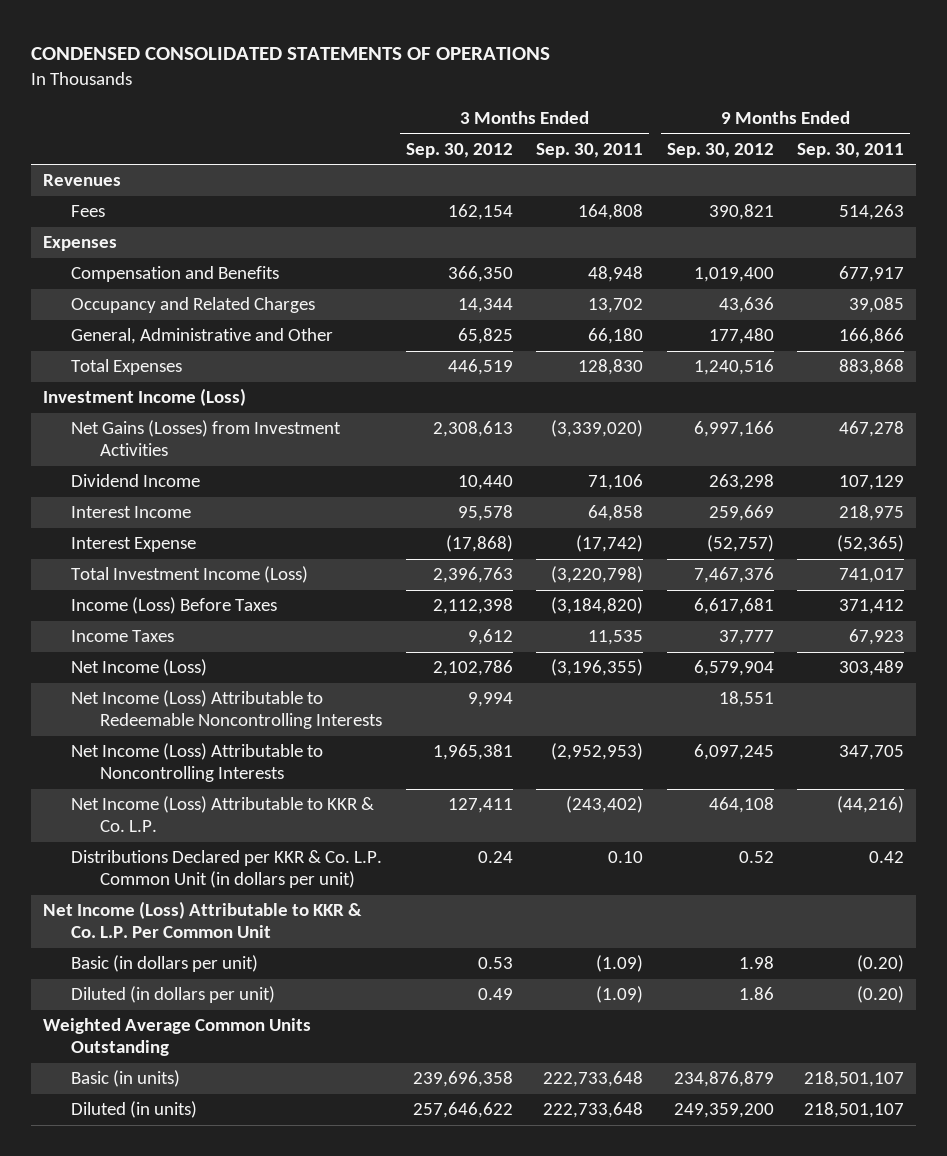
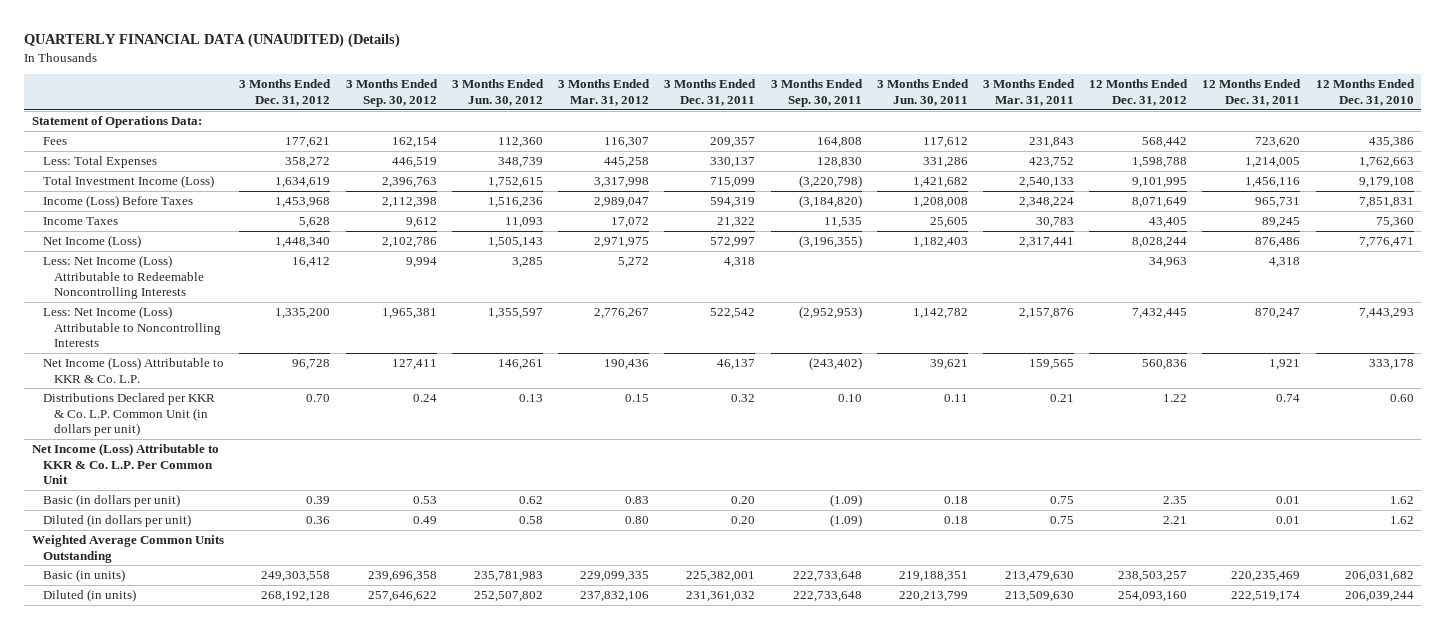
- CONDENSED CONSOLIDATED STATEMENTS OF OPERATIONS
+ QUARTERLY FINANCIAL DATA (UNAUDITED) (Details)
- | 3 Months Ended Sep. 30, 2012 | 3 Months Ended Sep. 30, 2011 | 9 Months Ended Sep. 30, 2012 | 9 Months Ended Sep. 30, 2011
+ | 3 Months Ended Dec. 31, 2012 | 3 Months Ended Sep. 30, 2012 | 3 Months Ended Jun. 30, 2012 | 3 Months Ended Mar. 31, 2012 | 3 Months Ended Dec. 31, 2011 | 3 Months Ended Sep. 30, 2011 | 3 Months Ended Jun. 30, 2011 | 3 Months Ended Mar. 31, 2011 | 12 Months Ended Dec. 31, 2012 | 12 Months Ended Dec. 31, 2011 | 12 Months Ended Dec. 31, 2010
- Revenues
+ Statement of Operations Data:
- Expenses
- Compensation and Benefits | 366,350 | 48,948 | 1,019,400 | 677,917
- Occupancy and Related Charges | 14,344 | 13,702 | 43,636 | 39,085
- General, Administrative and Other | 65,825 | 66,180 | 177,480 | 166,866
- Total Expenses | 446,519 | 128,830 | 1,240,516 | 883,868
- Investment Income (Loss)
- Net Gains (Losses) from Investment Activities | 2,308,613 | (3,339,020) | 6,997,166 | 467,278
- Dividend Income | 10,440 | 71,106 | 263,298 | 107,129
- Interest Income | 95,578 | 64,858 | 259,669 | 218,975
- Interest Expense | (17,868) | (17,742) | (52,757) | (52,365)
+ Less: Total Expenses | 358,272 | 446,519 | 348,739 | 445,258 | 330,137 | 128,830 | 331,286 | 423,752 | 1,598,788 | 1,214,005 | 1,762,663
- Net Income (Loss) Attributable to Redeemable Noncontrolling Interests | 9,994 | | 18,551 |
- Net Income (Loss) Attributable to Noncontrolling Interests | 1,965,381 | (2,952,953) | 6,097,245 | 347,705
+ Less: Net Income (Loss) Attributable to Redeemable Noncontrolling Interests | 16,412 | 9,994 | 3,285 | 5,272 | 4,318 | | | | 34,963 | 4,318 |
+ Less: Net Income (Loss) Attributable to Noncontrolling Interests | 1,335,200 | 1,965,381 | 1,355,597 | 2,776,267 | 522,542 | (2,952,953) | 1,142,782 | 2,157,876 | 7,432,445 | 870,247 | 7,443,293

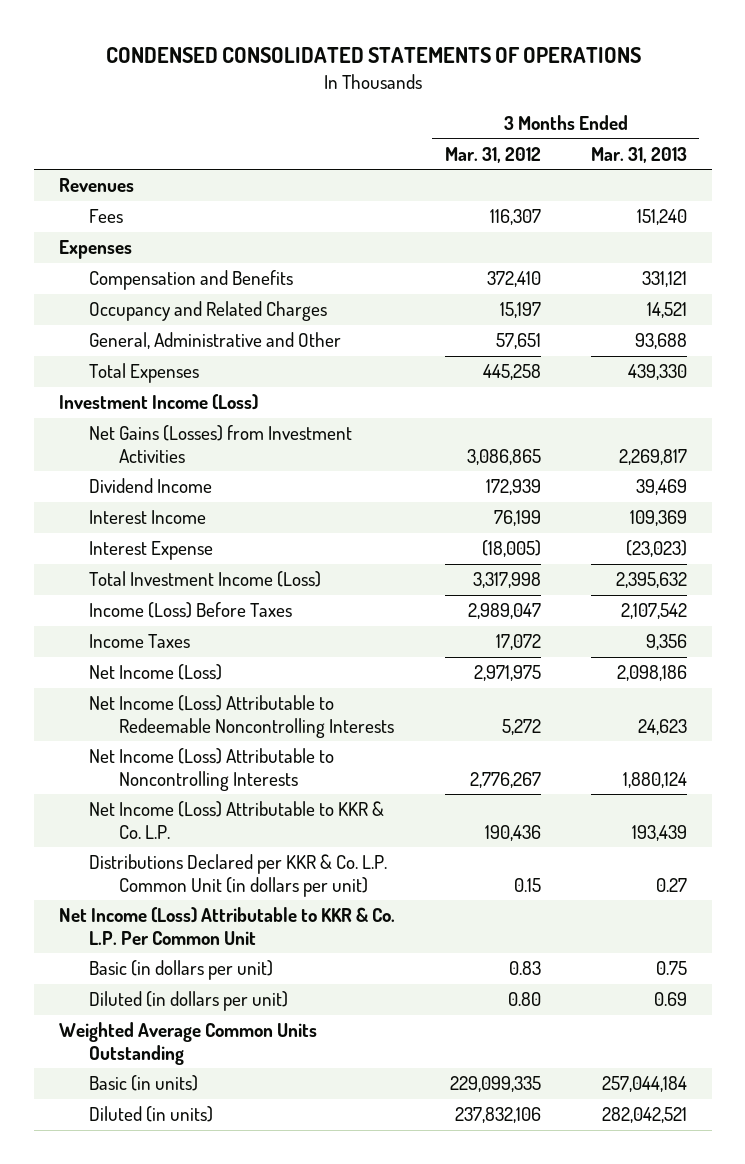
- QUARTERLY FINANCIAL DATA (UNAUDITED) (Details)
+ CONDENSED CONSOLIDATED STATEMENTS OF OPERATIONS
- | 3 Months Ended Dec. 31, 2012 | 3 Months Ended Sep. 30, 2012 | 3 Months Ended Jun. 30, 2012 | 3 Months Ended Mar. 31, 2012 | 3 Months Ended Dec. 31, 2011 | 3 Months Ended Sep. 30, 2011 | 3 Months Ended Jun. 30, 2011 | 3 Months Ended Mar. 31, 2011 | 12 Months Ended Dec. 31, 2012 | 12 Months Ended Dec. 31, 2011 | 12 Months Ended Dec. 31, 2010
+ | 3 Months Ended Mar. 31, 2012 | 3 Months Ended Mar. 31, 2013
- Statement of Operations Data:
+ Revenues
- Less: Total Expenses | 358,272 | 446,519 | 348,739 | 445,258 | 330,137 | 128,830 | 331,286 | 423,752 | 1,598,788 | 1,214,005 | 1,762,663
+ Expenses
+ Compensation and Benefits | 372,410 | 331,121
+ Occupancy and Related Charges | 15,197 | 14,521
+ General, Administrative and Other | 57,651 | 93,688
+ Total Expenses | 445,258 | 439,330
+ Investment Income (Loss)
+ Net Gains (Losses) from Investment Activities | 3,086,865 | 2,269,817
+ Dividend Income | 172,939 | 39,469
+ Interest Income | 76,199 | 109,369
+ Interest Expense | (18,005) | (23,023)
- Less: Net Income (Loss) Attributable to Redeemable Noncontrolling Interests | 16,412 | 9,994 | 3,285 | 5,272 | 4,318 | | | | 34,963 | 4,318 |
- Less: Net Income (Loss) Attributable to Noncontrolling Interests | 1,335,200 | 1,965,381 | 1,355,597 | 2,776,267 | 522,542 | (2,952,953) | 1,142,782 | 2,157,876 | 7,432,445 | 870,247 | 7,443,293
+ Net Income (Loss) Attributable to Redeemable Noncontrolling Interests | 5,272 | 24,623
+ Net Income (Loss) Attributable to Noncontrolling Interests | 2,776,267 | 1,880,124

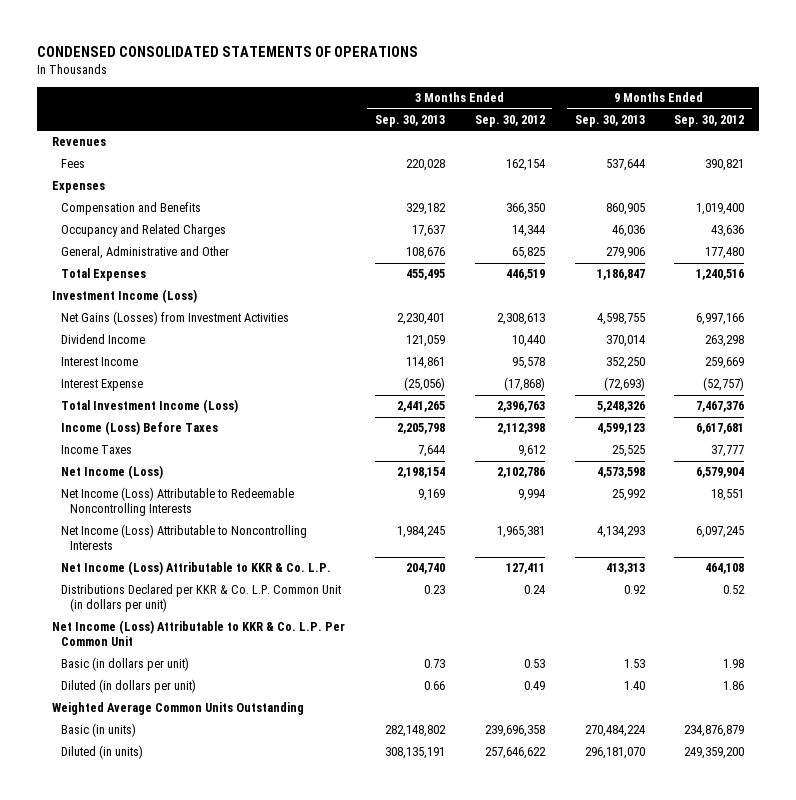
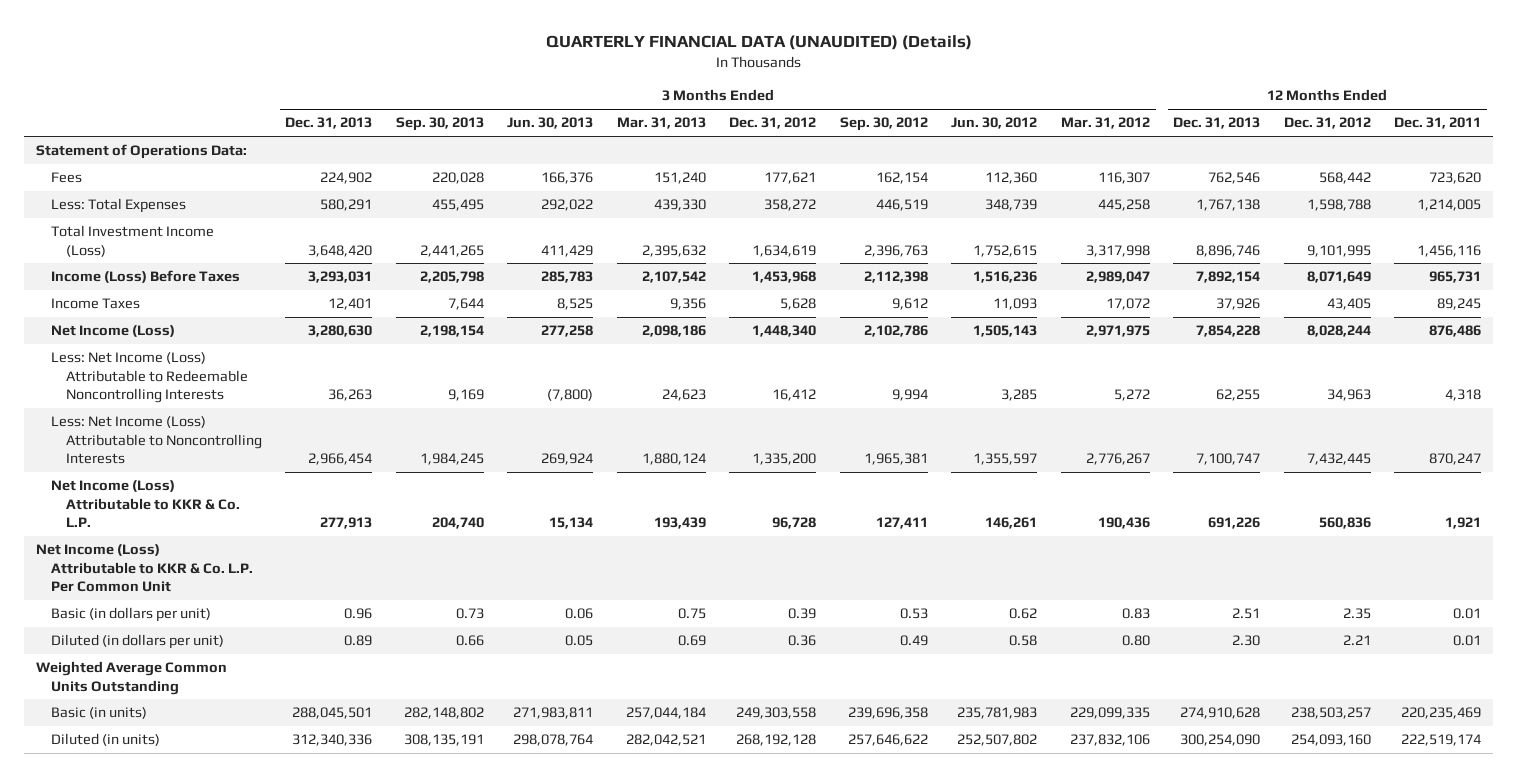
- CONDENSED CONSOLIDATED STATEMENTS OF OPERATIONS
+ QUARTERLY FINANCIAL DATA (UNAUDITED) (Details)
- | 3 Months Ended Sep. 30, 2013 | 3 Months Ended Sep. 30, 2012 | 9 Months Ended Sep. 30, 2013 | 9 Months Ended Sep. 30, 2012
+ | 3 Months Ended Dec. 31, 2013 | 3 Months Ended Sep. 30, 2013 | 3 Months Ended Jun. 30, 2013 | 3 Months Ended Mar. 31, 2013 | 3 Months Ended Dec. 31, 2012 | 3 Months Ended Sep. 30, 2012 | 3 Months Ended Jun. 30, 2012 | 3 Months Ended Mar. 31, 2012 | 12 Months Ended Dec. 31, 2013 | 12 Months Ended Dec. 31, 2012 | 12 Months Ended Dec. 31, 2011
- Revenues
+ Statement of Operations Data:
- Expenses
- Compensation and Benefits | 329,182 | 366,350 | 860,905 | 1,019,400
- Occupancy and Related Charges | 17,637 | 14,344 | 46,036 | 43,636
- General, Administrative and Other | 108,676 | 65,825 | 279,906 | 177,480
- Total Expenses | 455,495 | 446,519 | 1,186,847 | 1,240,516
- Investment Income (Loss)
- Net Gains (Losses) from Investment Activities | 2,230,401 | 2,308,613 | 4,598,755 | 6,997,166
- Dividend Income | 121,059 | 10,440 | 370,014 | 263,298
- Interest Income | 114,861 | 95,578 | 352,250 | 259,669
- Interest Expense | (25,056) | (17,868) | (72,693) | (52,757)
+ Less: Total Expenses | 580,291 | 455,495 | 292,022 | 439,330 | 358,272 | 446,519 | 348,739 | 445,258 | 1,767,138 | 1,598,788 | 1,214,005
- Net Income (Loss) Attributable to Redeemable Noncontrolling Interests | 9,169 | 9,994 | 25,992 | 18,551
- Net Income (Loss) Attributable to Noncontrolling Interests | 1,984,245 | 1,965,381 | 4,134,293 | 6,097,245
+ Less: Net Income (Loss) Attributable to Redeemable Noncontrolling Interests | 36,263 | 9,169 | (7,800) | 24,623 | 16,412 | 9,994 | 3,285 | 5,272 | 62,255 | 34,963 | 4,318
+ Less: Net Income (Loss) Attributable to Noncontrolling Interests | 2,966,454 | 1,984,245 | 269,924 | 1,880,124 | 1,335,200 | 1,965,381 | 1,355,597 | 2,776,267 | 7,100,747 | 7,432,445 | 870,247
- Distributions Declared per KKR & Co. L.P. Common Unit (in dollars per unit) | 0.23 | 0.24 | 0.92 | 0.52

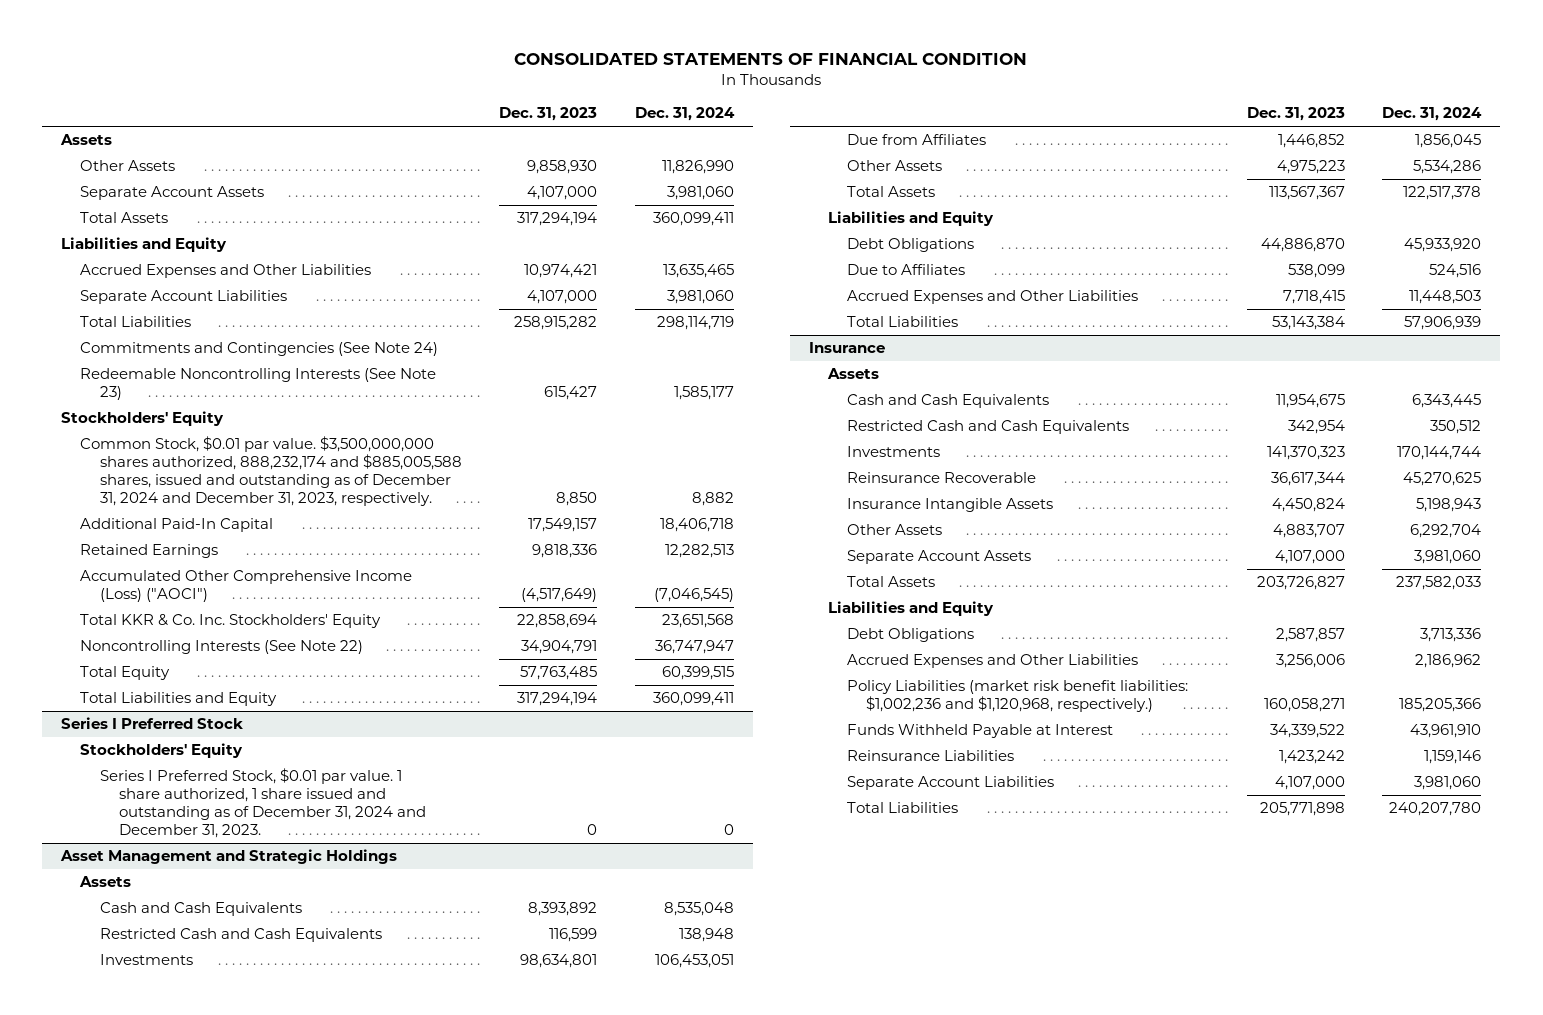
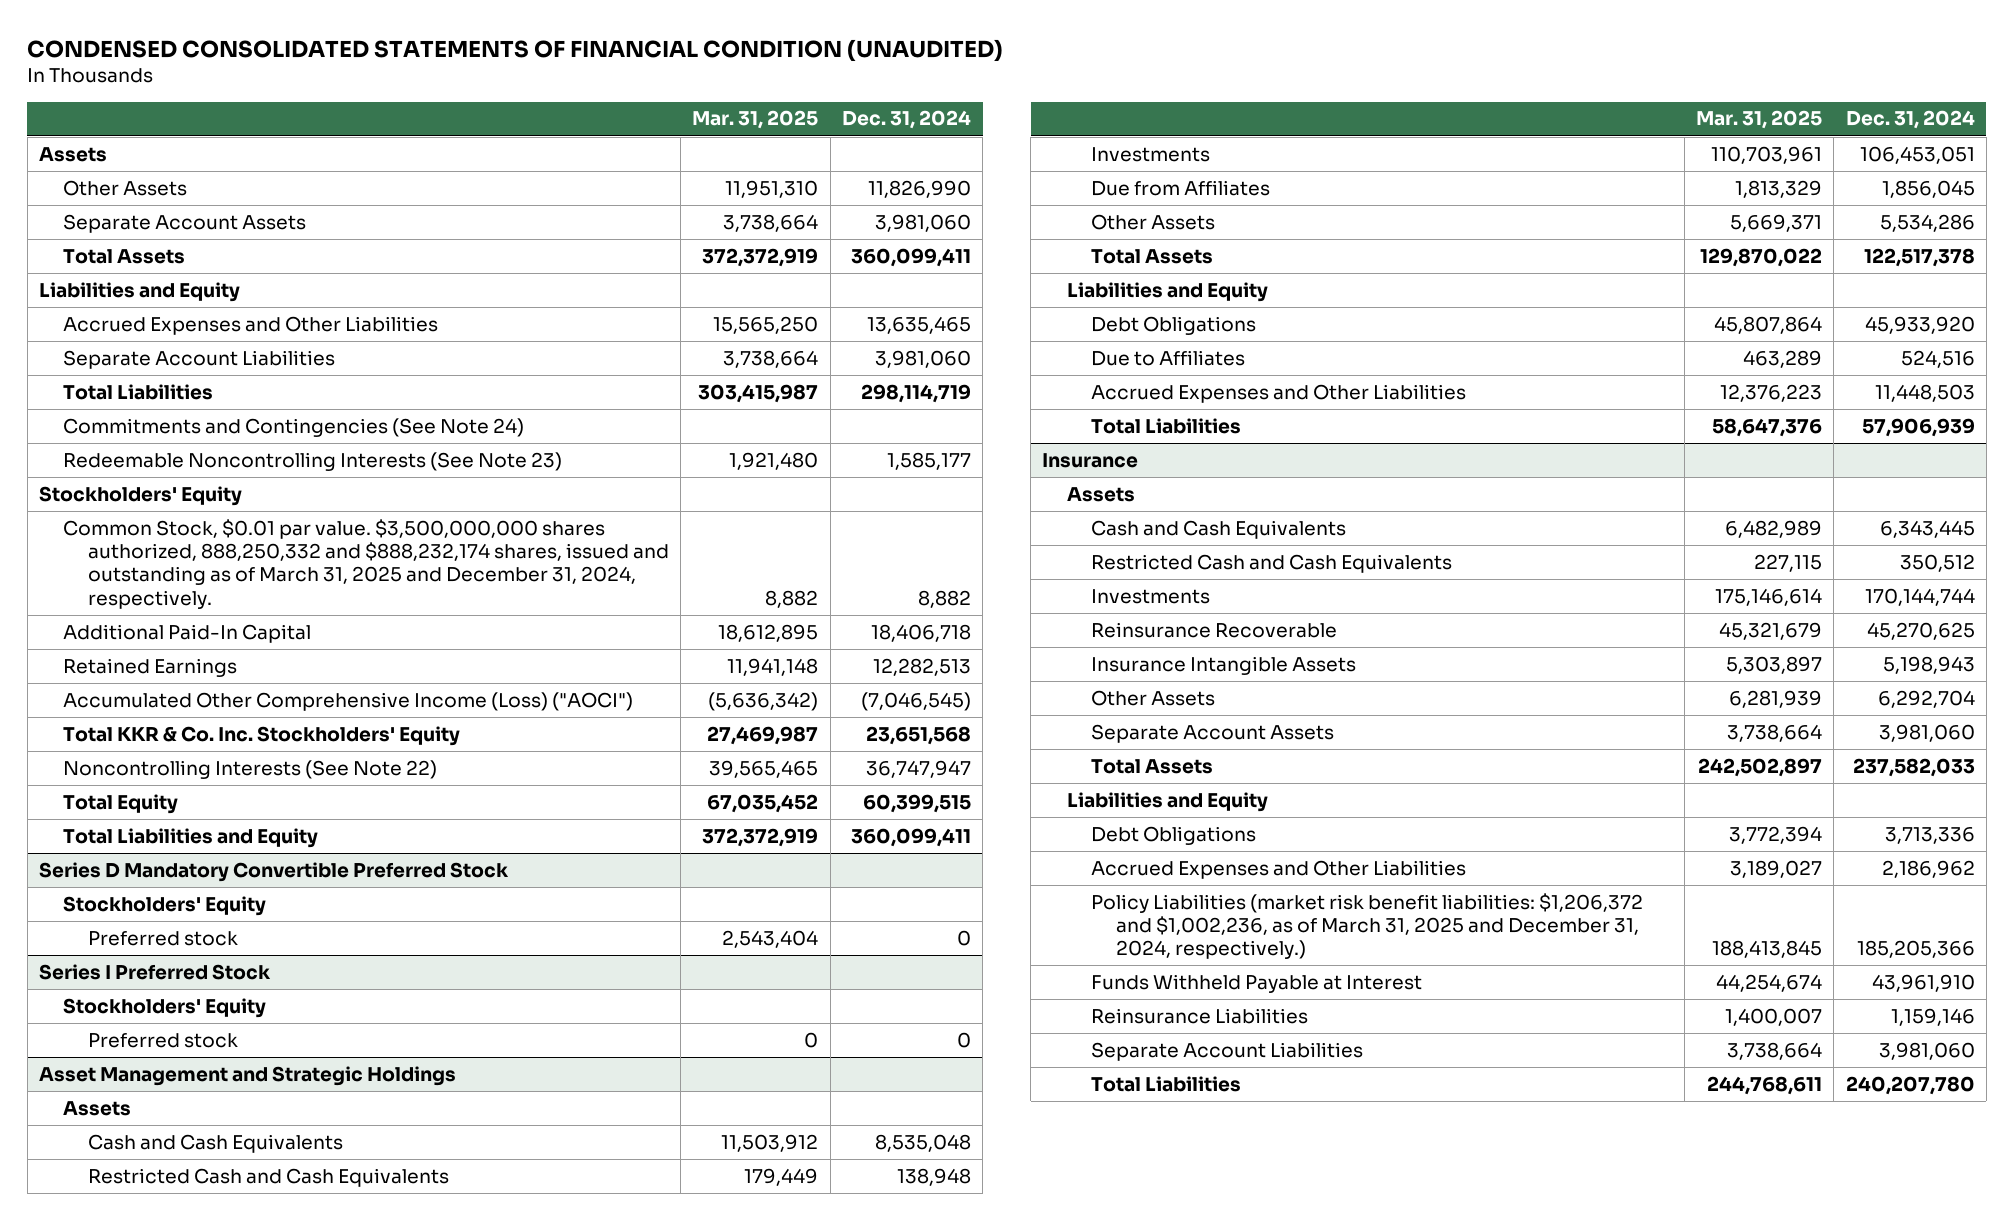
- CONSOLIDATED STATEMENTS OF FINANCIAL CONDITION
+ CONDENSED CONSOLIDATED STATEMENTS OF FINANCIAL CONDITION (UNAUDITED)
- | Dec. 31, 2023 | Dec. 31, 2024
+ | Mar. 31, 2025 | Dec. 31, 2024
- Common Stock, $0.01 par value. $3,500,000,000 shares authorized, 888,232,174 and $885,005,588 shares, issued and outstanding as of December 31, 2024 and December 31, 2023, respectively. | 8,850 | 8,882
+ Common Stock, $0.01 par value. $3,500,000,000 shares authorized, 888,250,332 and $888,232,174 shares, issued and outstanding as of March 31, 2025 and December 31, 2024, respectively. | 8,882 | 8,882
+ Series D Mandatory Convertible Preferred Stock
+ Stockholders' Equity
+ Preferred stock | 2,543,404 | 0
@ Series I Preferred Stock
- Series I Preferred Stock, $0.01 par value. 1 share authorized, 1 share issued and outstanding as of December 31, 2024 and December 31, 2023. | 0 | 0
+ Preferred stock | 0 | 0
@ Insurance
- Policy Liabilities (market risk benefit liabilities: $1,002,236 and $1,120,968, respectively.) | 160,058,271 | 185,205,366
+ Policy Liabilities (market risk benefit liabilities: $1,206,372 and $1,002,236, as of March 31, 2025 and December 31, 2024, respectively.) | 188,413,845 | 185,205,366

